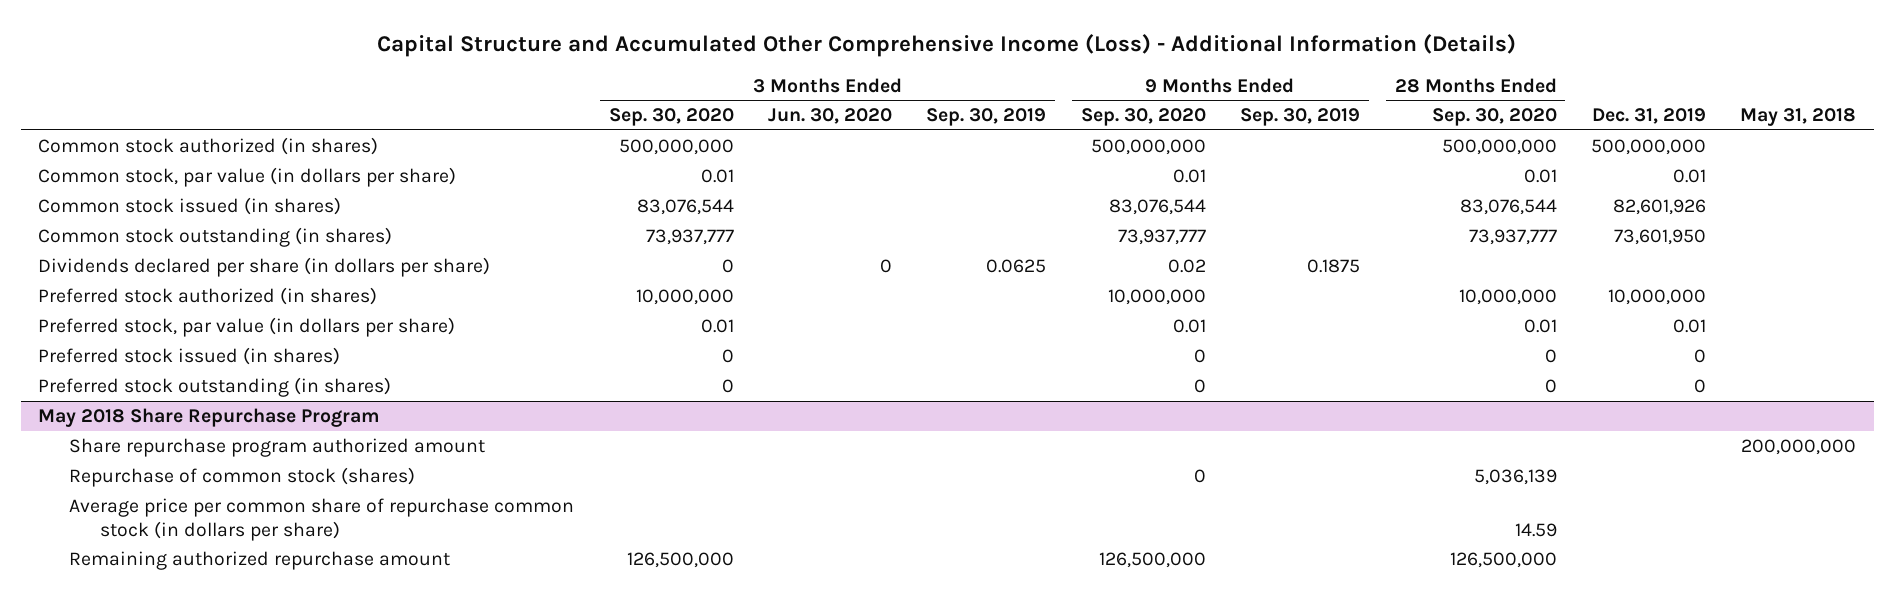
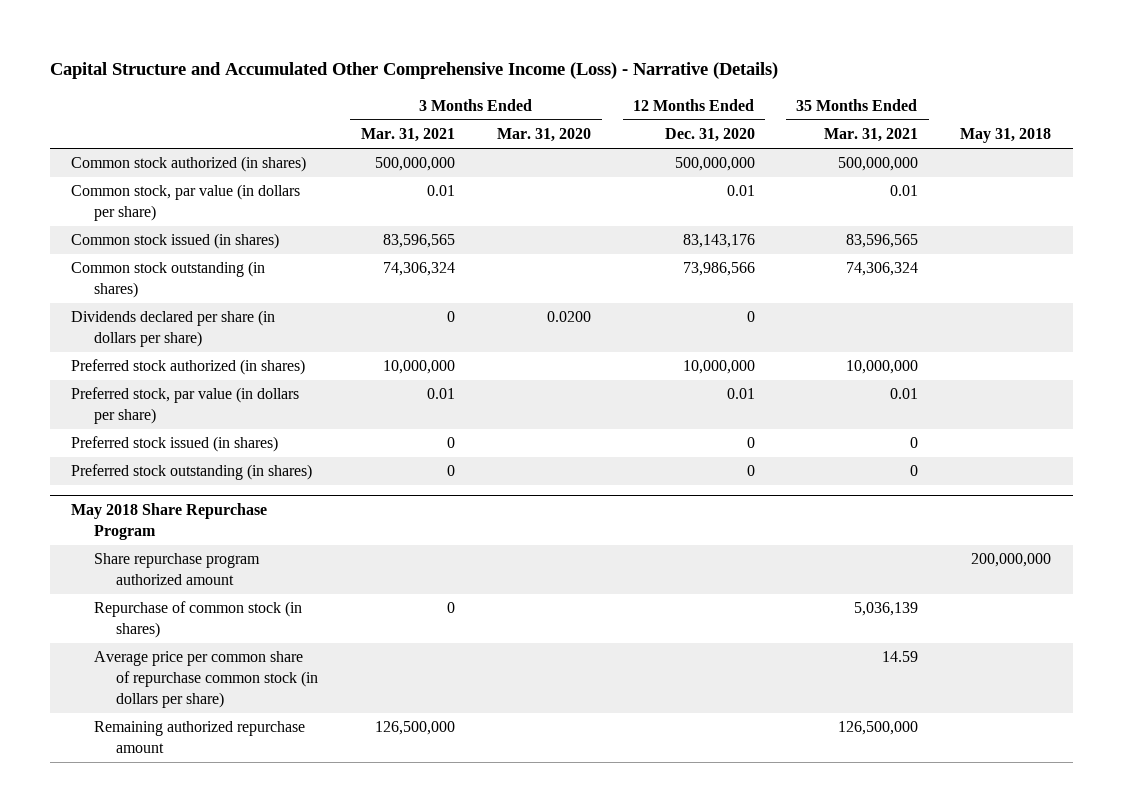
- Capital Structure and Accumulated Other Comprehensive Income (Loss) - Additional Information (Details)
+ Capital Structure and Accumulated Other Comprehensive Income (Loss) - Narrative (Details)
- | 3 Months Ended Sep. 30, 2020 | 3 Months Ended Jun. 30, 2020 | 3 Months Ended Sep. 30, 2019 | 9 Months Ended Sep. 30, 2020 | 9 Months Ended Sep. 30, 2019 | 28 Months Ended Sep. 30, 2020 | Dec. 31, 2019 | May 31, 2018
+ | 3 Months Ended Mar. 31, 2021 | 3 Months Ended Mar. 31, 2020 | 12 Months Ended Dec. 31, 2020 | 35 Months Ended Mar. 31, 2021 | May 31, 2018
@ May 2018 Share Repurchase Program
- Repurchase of common stock (shares) | | | | 0 | | 5,036,139 | |
+ Repurchase of common stock (in shares) | 0 | | | 5,036,139 |

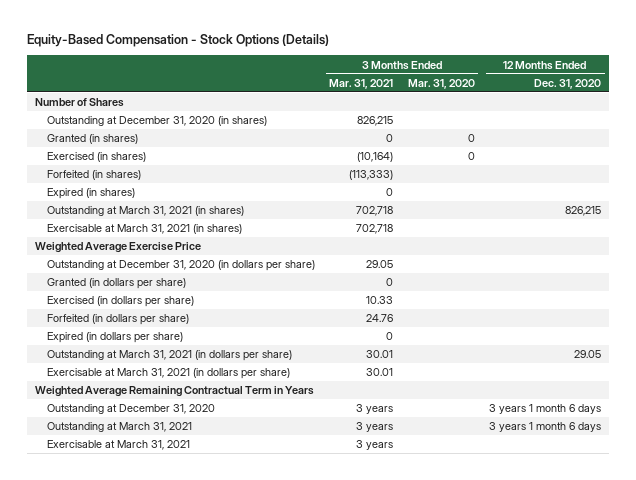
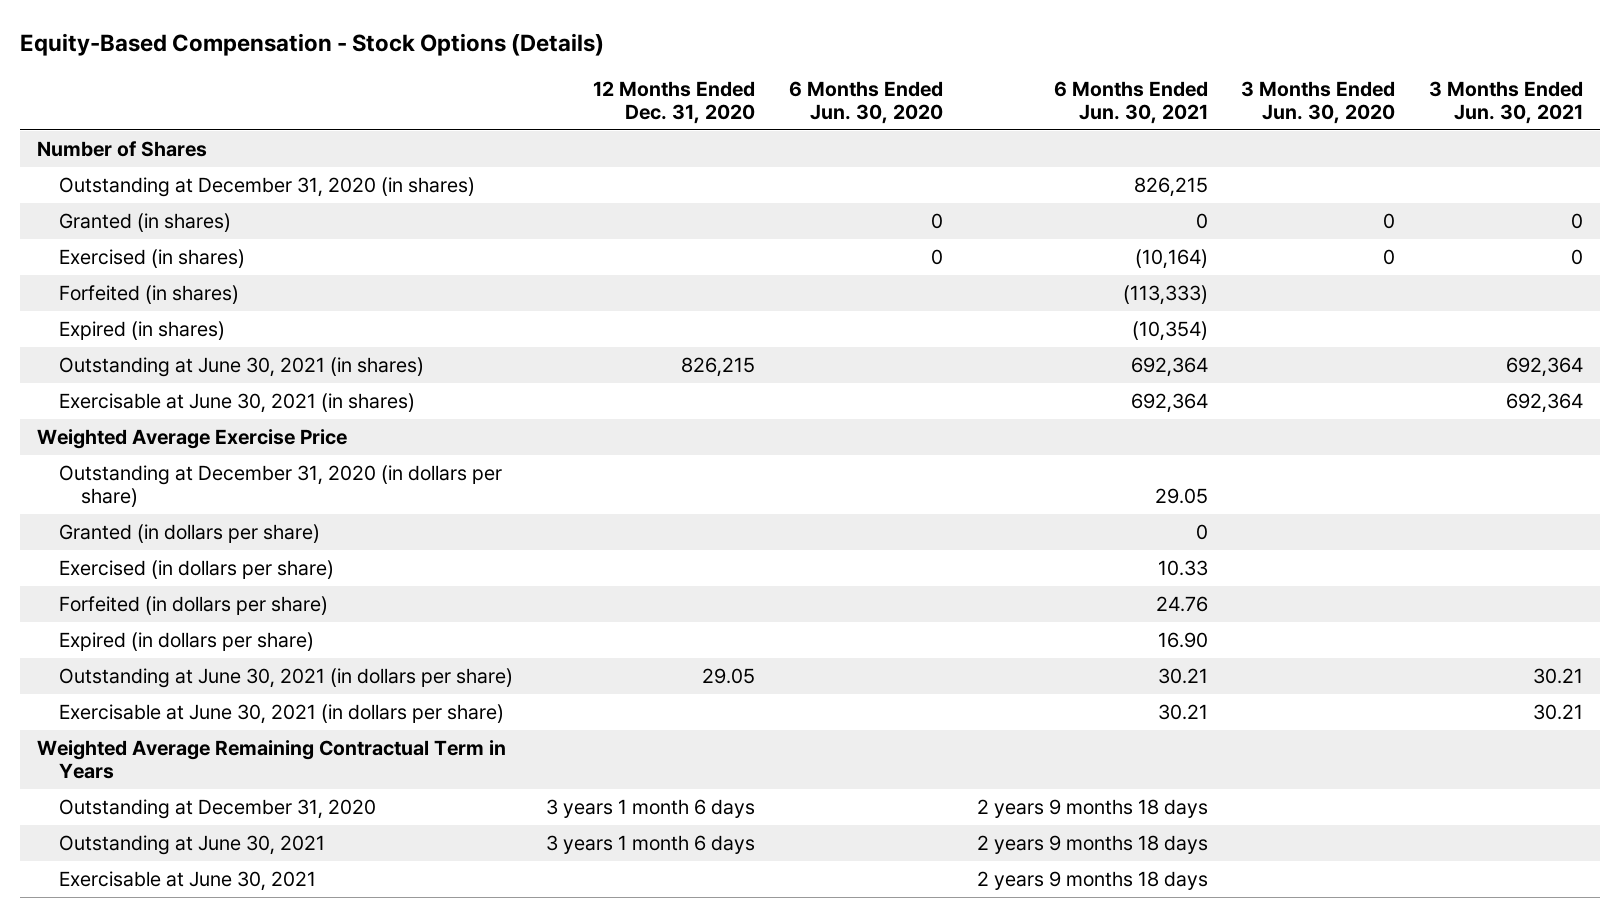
- | 3 Months Ended Mar. 31, 2021 | 3 Months Ended Mar. 31, 2020 | 12 Months Ended Dec. 31, 2020
+ | 12 Months Ended Dec. 31, 2020 | 6 Months Ended Jun. 30, 2020 | 6 Months Ended Jun. 30, 2021 | 3 Months Ended Jun. 30, 2020 | 3 Months Ended Jun. 30, 2021
- Outstanding at March 31, 2021 (in shares) | 702,718 | | 826,215
- Exercisable at March 31, 2021 (in shares) | 702,718 | |
+ Outstanding at June 30, 2021 (in shares) | 826,215 | | 692,364 | | 692,364
+ Exercisable at June 30, 2021 (in shares) | | | 692,364 | | 692,364
- Outstanding at March 31, 2021 (in dollars per share) | 30.01 | | 29.05
- Exercisable at March 31, 2021 (in dollars per share) | 30.01 | |
+ Outstanding at June 30, 2021 (in dollars per share) | 29.05 | | 30.21 | | 30.21
+ Exercisable at June 30, 2021 (in dollars per share) | | | 30.21 | | 30.21
- Outstanding at March 31, 2021 | 3 years | | 3 years 1 month 6 days
- Exercisable at March 31, 2021 | 3 years | |
+ Outstanding at June 30, 2021 | 3 years 1 month 6 days | | 2 years 9 months 18 days | |
+ Exercisable at June 30, 2021 | | | 2 years 9 months 18 days | |

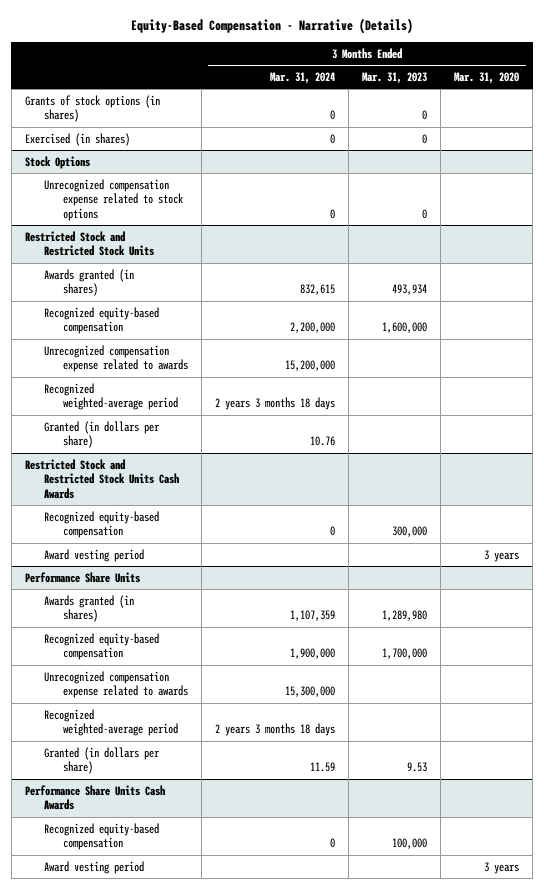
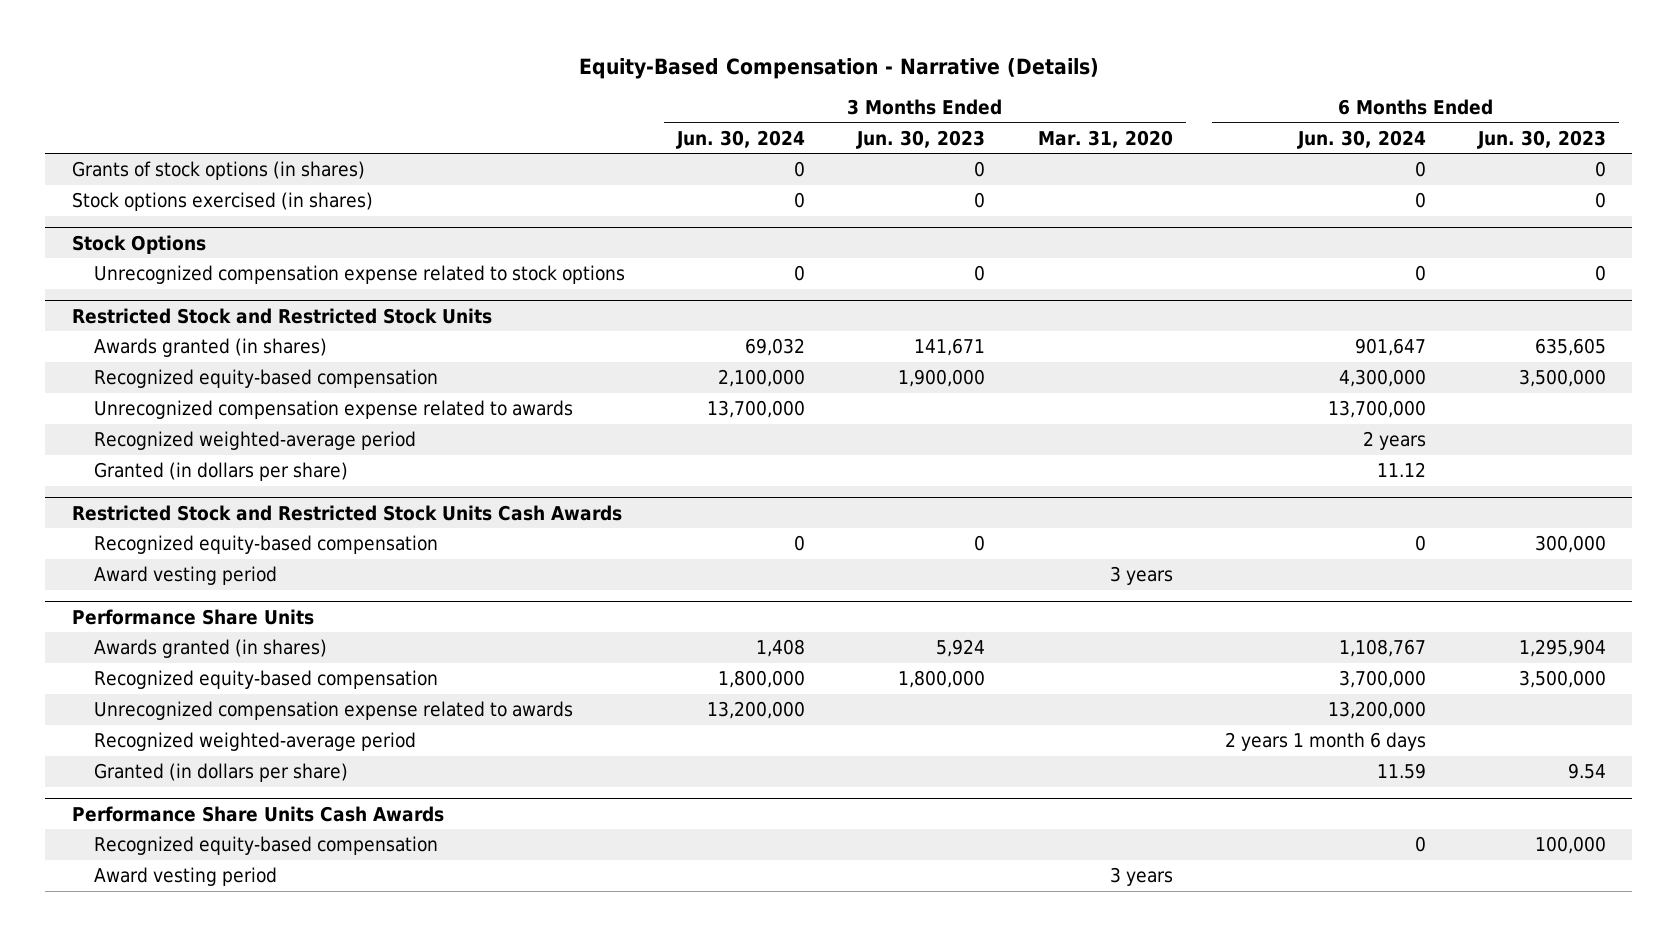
- | 3 Months Ended Mar. 31, 2024 | 3 Months Ended Mar. 31, 2023 | 3 Months Ended Mar. 31, 2020
+ | 3 Months Ended Jun. 30, 2024 | 3 Months Ended Jun. 30, 2023 | 3 Months Ended Mar. 31, 2020 | 6 Months Ended Jun. 30, 2024 | 6 Months Ended Jun. 30, 2023
- Exercised (in shares) | 0 | 0 |
+ Stock options exercised (in shares) | 0 | 0 | | 0 | 0

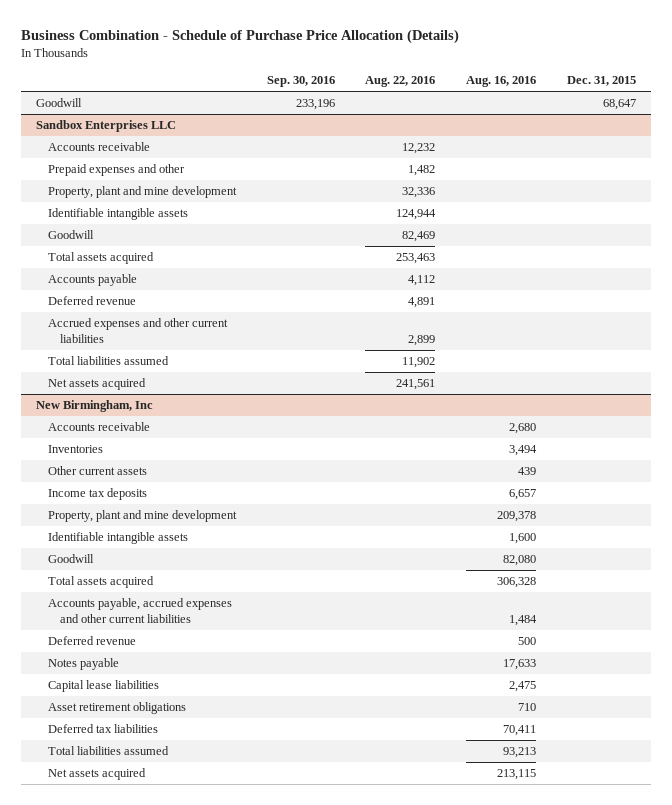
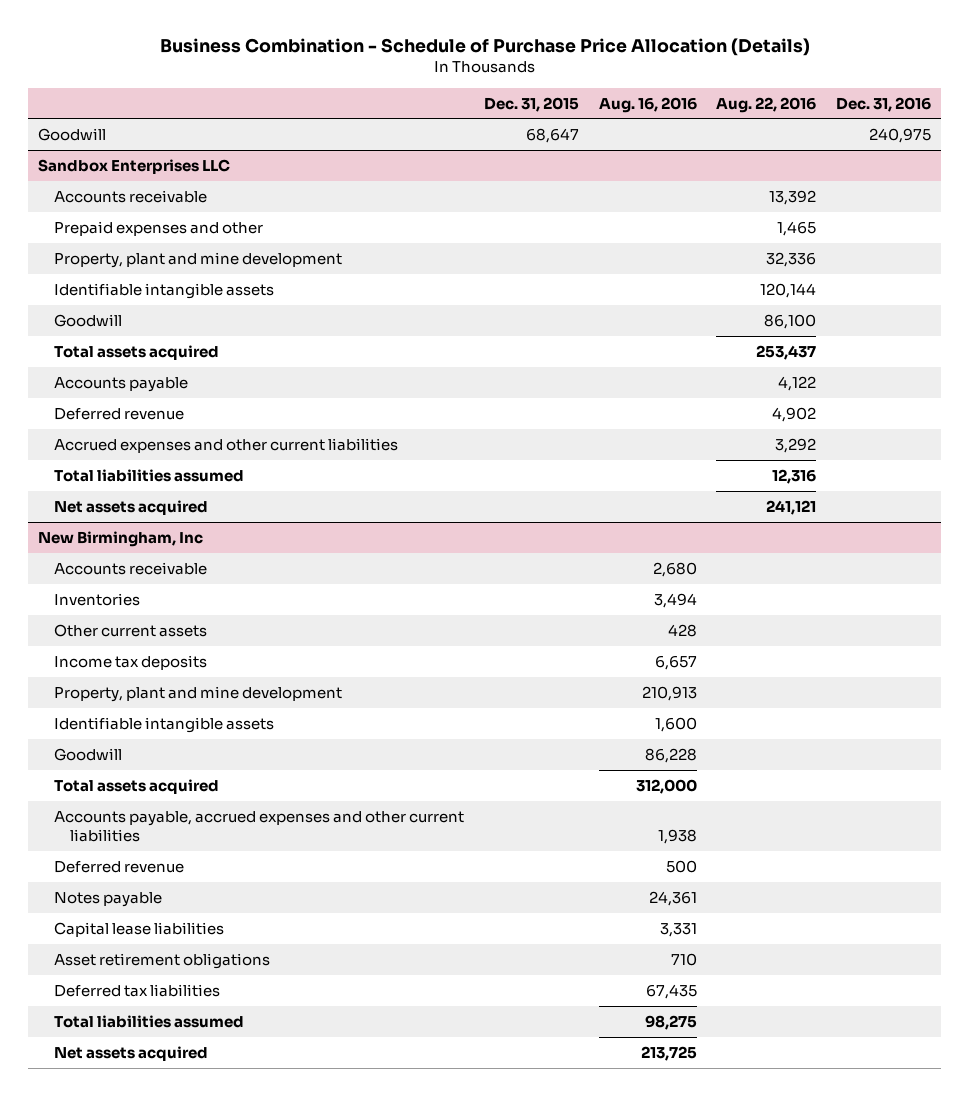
- | Sep. 30, 2016 | Aug. 22, 2016 | Aug. 16, 2016 | Dec. 31, 2015
+ | Dec. 31, 2015 | Aug. 16, 2016 | Aug. 22, 2016 | Dec. 31, 2016
@ Sandbox Enterprises LLC
- Accounts receivable | | 12,232 | |
- Prepaid expenses and other | | 1,482 | |
+ Accounts receivable | | | 13,392 |
+ Prepaid expenses and other | | | 1,465 |
- Identifiable intangible assets | | 124,944 | |
- Goodwill | | 82,469 | |
- Total assets acquired | | 253,463 | |
- Accounts payable | | 4,112 | |
- Deferred revenue | | 4,891 | |
- Accrued expenses and other current liabilities | | 2,899 | |
- Total liabilities assumed | | 11,902 | |
- Net assets acquired | | 241,561 | |
+ Identifiable intangible assets | | | 120,144 |
+ Goodwill | | | 86,100 |
+ Total assets acquired | | | 253,437 |
+ Accounts payable | | | 4,122 |
+ Deferred revenue | | | 4,902 |
+ Accrued expenses and other current liabilities | | | 3,292 |
+ Total liabilities assumed | | | 12,316 |
+ Net assets acquired | | | 241,121 |
@ New Birmingham, Inc
- Other current assets | | | 439 |
+ Other current assets | | 428 | |
- Property, plant and mine development | | | 209,378 |
+ Property, plant and mine development | | 210,913 | |
- Goodwill | | | 82,080 |
- Total assets acquired | | | 306,328 |
- Accounts payable, accrued expenses and other current liabilities | | | 1,484 |
+ Goodwill | | 86,228 | |
+ Total assets acquired | | 312,000 | |
+ Accounts payable, accrued expenses and other current liabilities | | 1,938 | |
- Notes payable | | | 17,633 |
- Capital lease liabilities | | | 2,475 |
+ Notes payable | | 24,361 | |
+ Capital lease liabilities | | 3,331 | |
- Deferred tax liabilities | | | 70,411 |
- Total liabilities assumed | | | 93,213 |
- Net assets acquired | | | 213,115 |
+ Deferred tax liabilities | | 67,435 | |
+ Total liabilities assumed | | 98,275 | |
+ Net assets acquired | | 213,725 | |

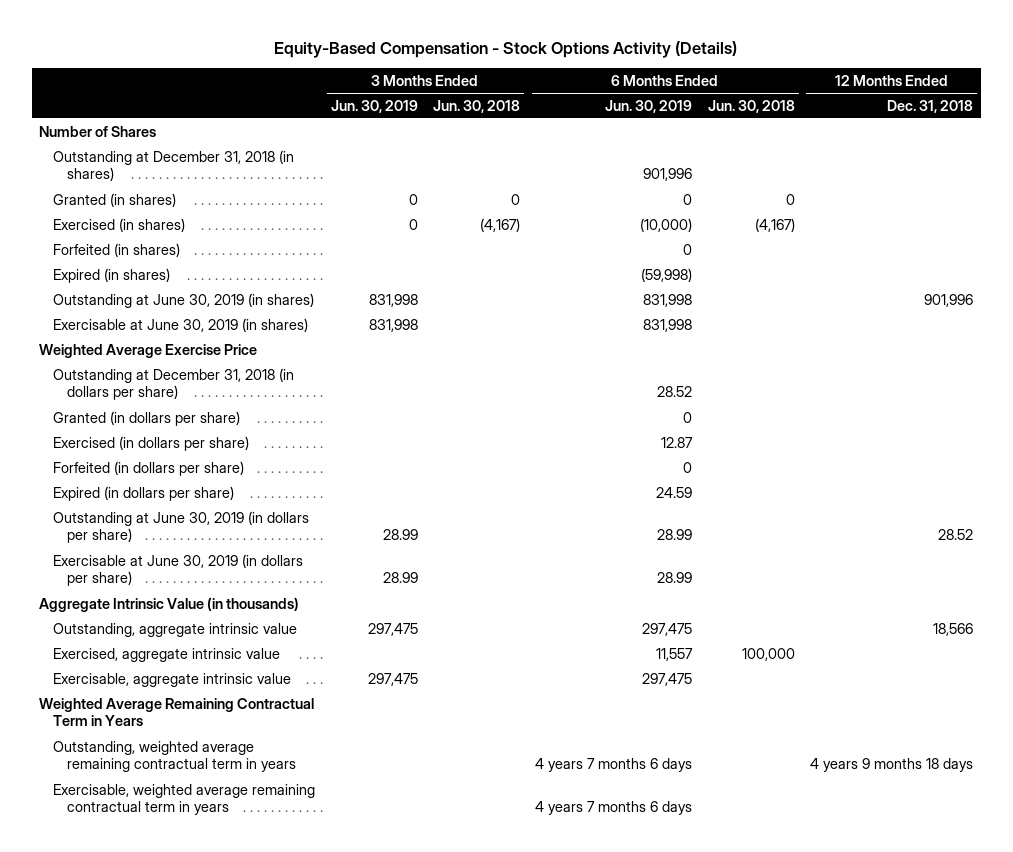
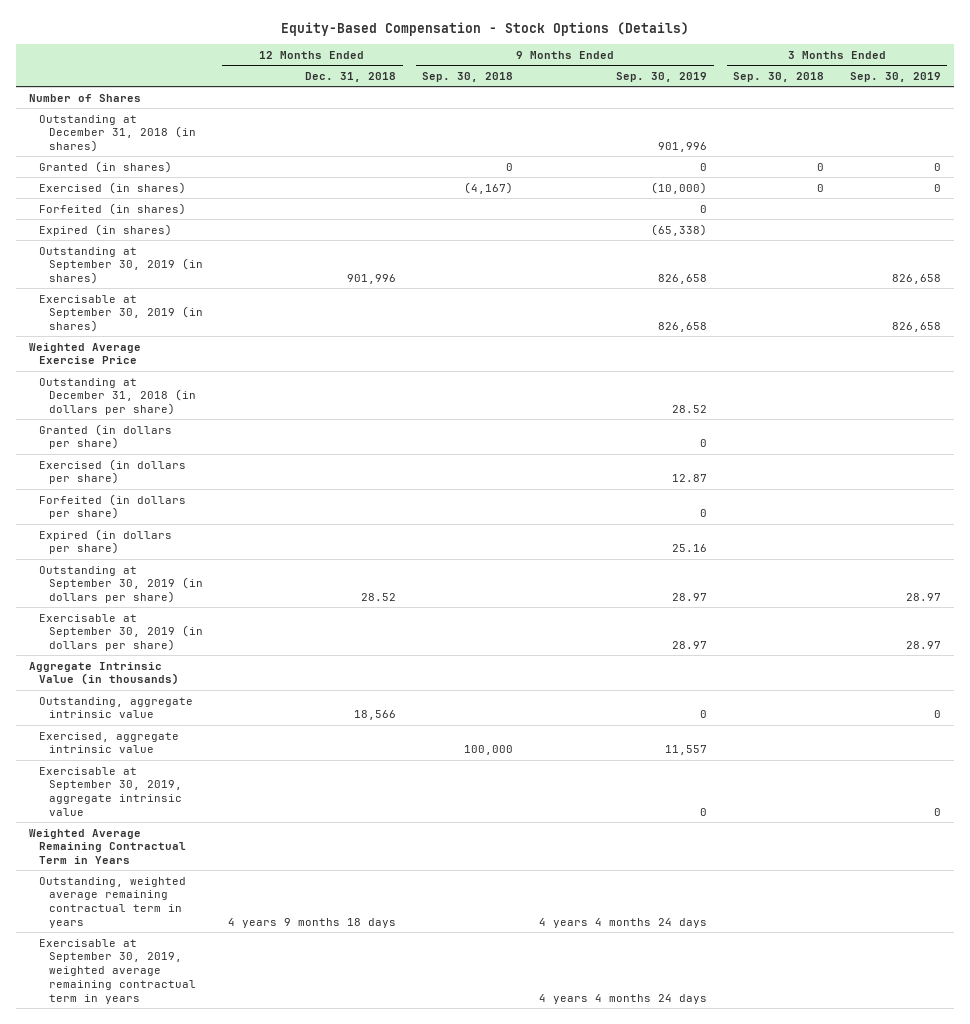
- Equity-Based Compensation - Stock Options Activity (Details)
+ Equity-Based Compensation - Stock Options (Details)
- | 3 Months Ended Jun. 30, 2019 | 3 Months Ended Jun. 30, 2018 | 6 Months Ended Jun. 30, 2019 | 6 Months Ended Jun. 30, 2018 | 12 Months Ended Dec. 31, 2018
+ | 12 Months Ended Dec. 31, 2018 | 9 Months Ended Sep. 30, 2018 | 9 Months Ended Sep. 30, 2019 | 3 Months Ended Sep. 30, 2018 | 3 Months Ended Sep. 30, 2019
- Outstanding at June 30, 2019 (in shares) | 831,998 | | 831,998 | | 901,996
- Exercisable at June 30, 2019 (in shares) | 831,998 | | 831,998 | |
+ Outstanding at September 30, 2019 (in shares) | 901,996 | | 826,658 | | 826,658
+ Exercisable at September 30, 2019 (in shares) | | | 826,658 | | 826,658
- Outstanding at June 30, 2019 (in dollars per share) | 28.99 | | 28.99 | | 28.52
- Exercisable at June 30, 2019 (in dollars per share) | 28.99 | | 28.99 | |
+ Outstanding at September 30, 2019 (in dollars per share) | 28.52 | | 28.97 | | 28.97
+ Exercisable at September 30, 2019 (in dollars per share) | | | 28.97 | | 28.97
- Exercisable, aggregate intrinsic value | 297,475 | | 297,475 | |
+ Exercisable at September 30, 2019, aggregate intrinsic value | | | 0 | | 0
- Exercisable, weighted average remaining contractual term in years | | | 4 years 7 months 6 days | |
+ Exercisable at September 30, 2019, weighted average remaining contractual term in years | | | 4 years 4 months 24 days | |

